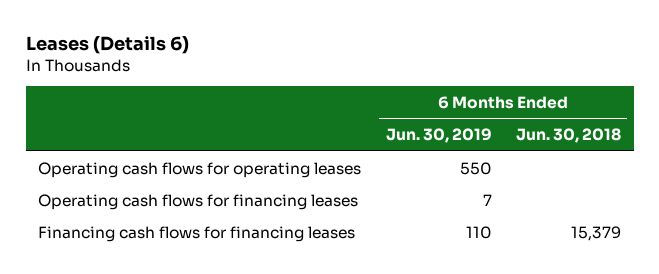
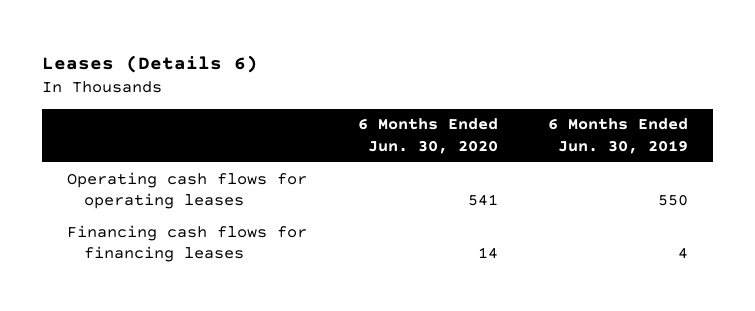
- | 6 Months Ended Jun. 30, 2019 | 6 Months Ended Jun. 30, 2018
+ | 6 Months Ended Jun. 30, 2020 | 6 Months Ended Jun. 30, 2019
- Operating cash flows for financing leases | 7 |
- Financing cash flows for financing leases | 110 | 15,379
+ Financing cash flows for financing leases | 14 | 4

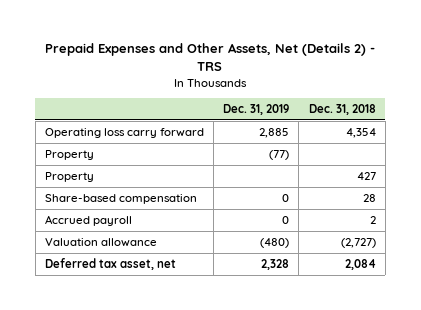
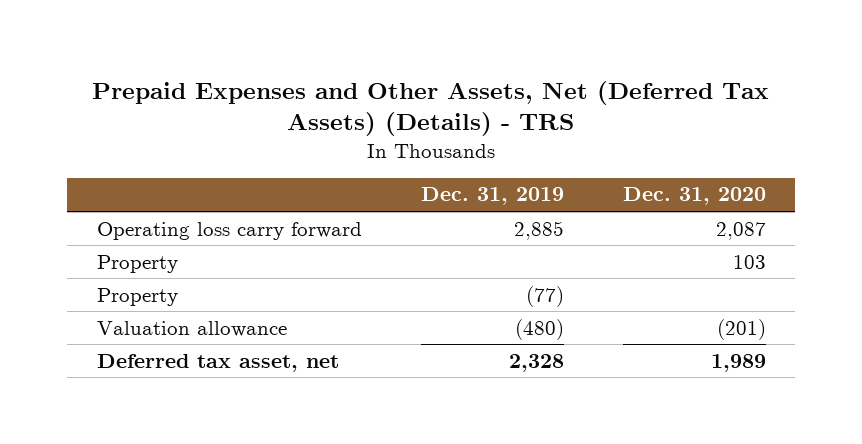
- Prepaid Expenses and Other Assets, Net (Details 2) - TRS
+ Prepaid Expenses and Other Assets, Net (Deferred Tax Assets) (Details) - TRS
- | Dec. 31, 2019 | Dec. 31, 2018
+ | Dec. 31, 2019 | Dec. 31, 2020
- Share-based compensation | 0 | 28
- Accrued payroll | 0 | 2
moved down: Property | (77) |

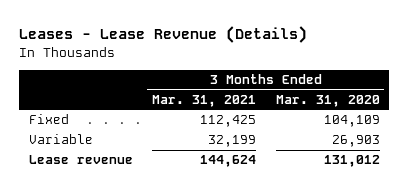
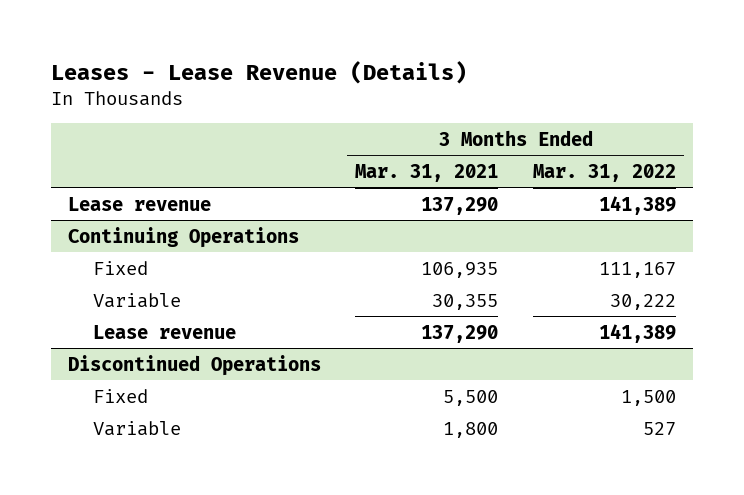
- | 3 Months Ended Mar. 31, 2021 | 3 Months Ended Mar. 31, 2020
+ | 3 Months Ended Mar. 31, 2021 | 3 Months Ended Mar. 31, 2022
- Fixed | 112,425 | 104,109
- Variable | 32,199 | 26,903
- Lease revenue | 144,624 | 131,012
+ Lease revenue | 137,290 | 141,389
+ Continuing Operations
+ Fixed | 106,935 | 111,167
+ Variable | 30,355 | 30,222
+ Lease revenue | 137,290 | 141,389
+ Discontinued Operations
+ Fixed | 5,500 | 1,500
+ Variable | 1,800 | 527

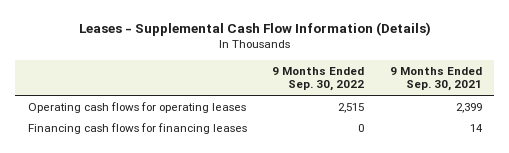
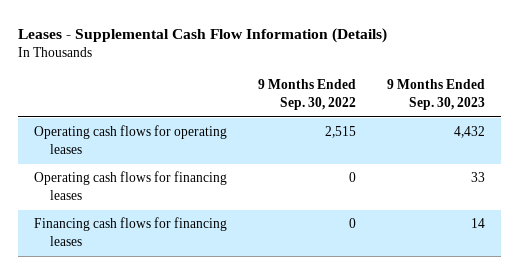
- | 9 Months Ended Sep. 30, 2022 | 9 Months Ended Sep. 30, 2021
+ | 9 Months Ended Sep. 30, 2022 | 9 Months Ended Sep. 30, 2023
+ Operating cash flows for financing leases | 0 | 33

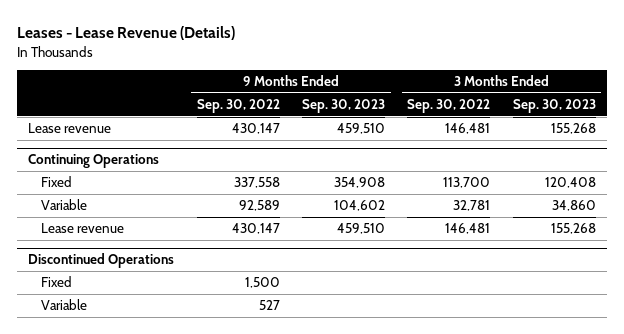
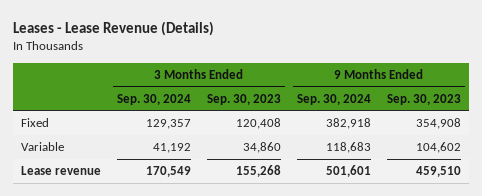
- | 9 Months Ended Sep. 30, 2022 | 9 Months Ended Sep. 30, 2023 | 3 Months Ended Sep. 30, 2022 | 3 Months Ended Sep. 30, 2023
+ | 3 Months Ended Sep. 30, 2024 | 3 Months Ended Sep. 30, 2023 | 9 Months Ended Sep. 30, 2024 | 9 Months Ended Sep. 30, 2023
- Lease revenue | 430,147 | 459,510 | 146,481 | 155,268
- Continuing Operations
- Discontinued Operations
- Fixed | 1,500 | | |
- Variable | 527 | | |

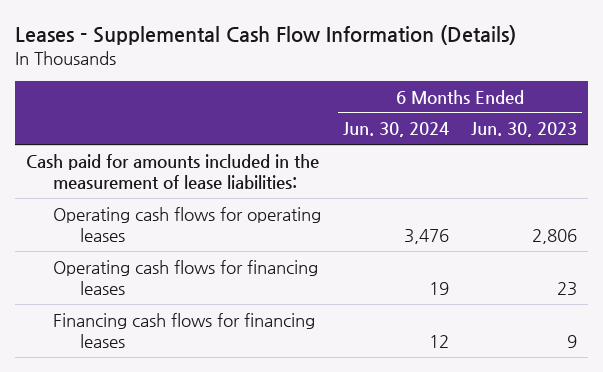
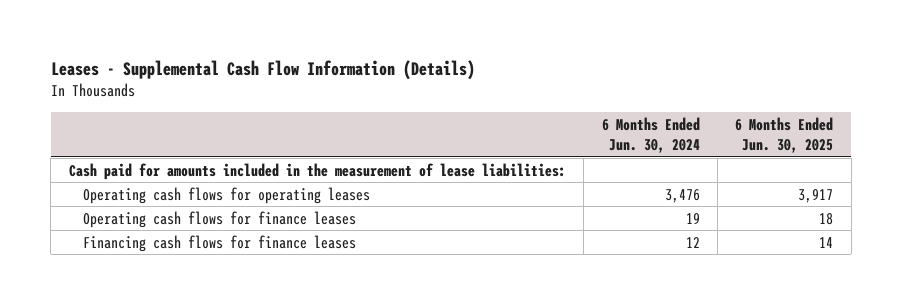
- | 6 Months Ended Jun. 30, 2024 | 6 Months Ended Jun. 30, 2023
+ | 6 Months Ended Jun. 30, 2024 | 6 Months Ended Jun. 30, 2025
- Operating cash flows for financing leases | 19 | 23
- Financing cash flows for financing leases | 12 | 9
+ Operating cash flows for finance leases | 19 | 18
+ Financing cash flows for finance leases | 12 | 14

